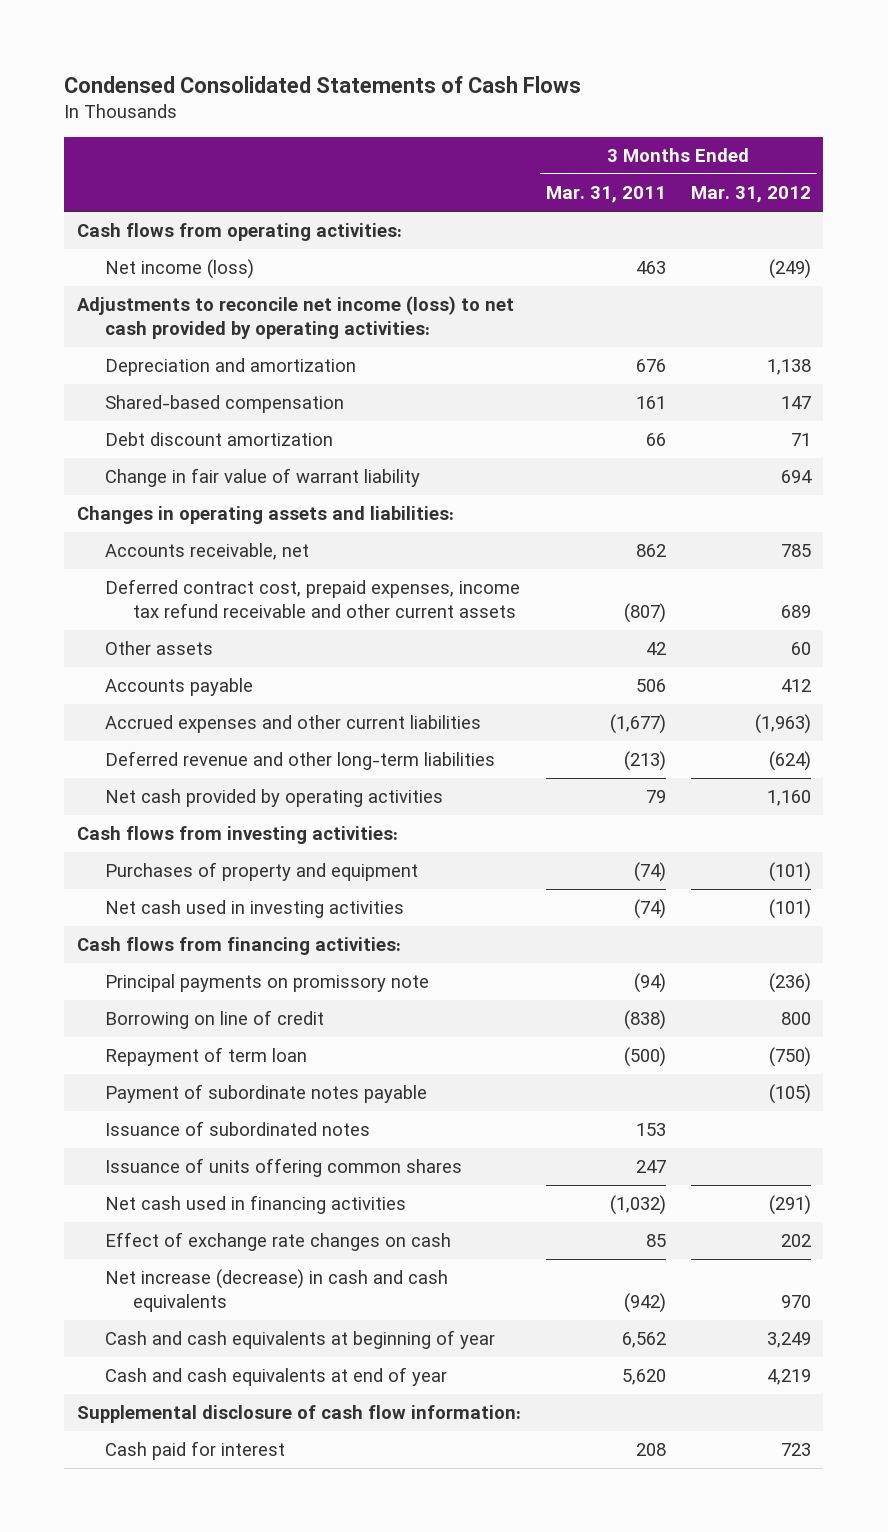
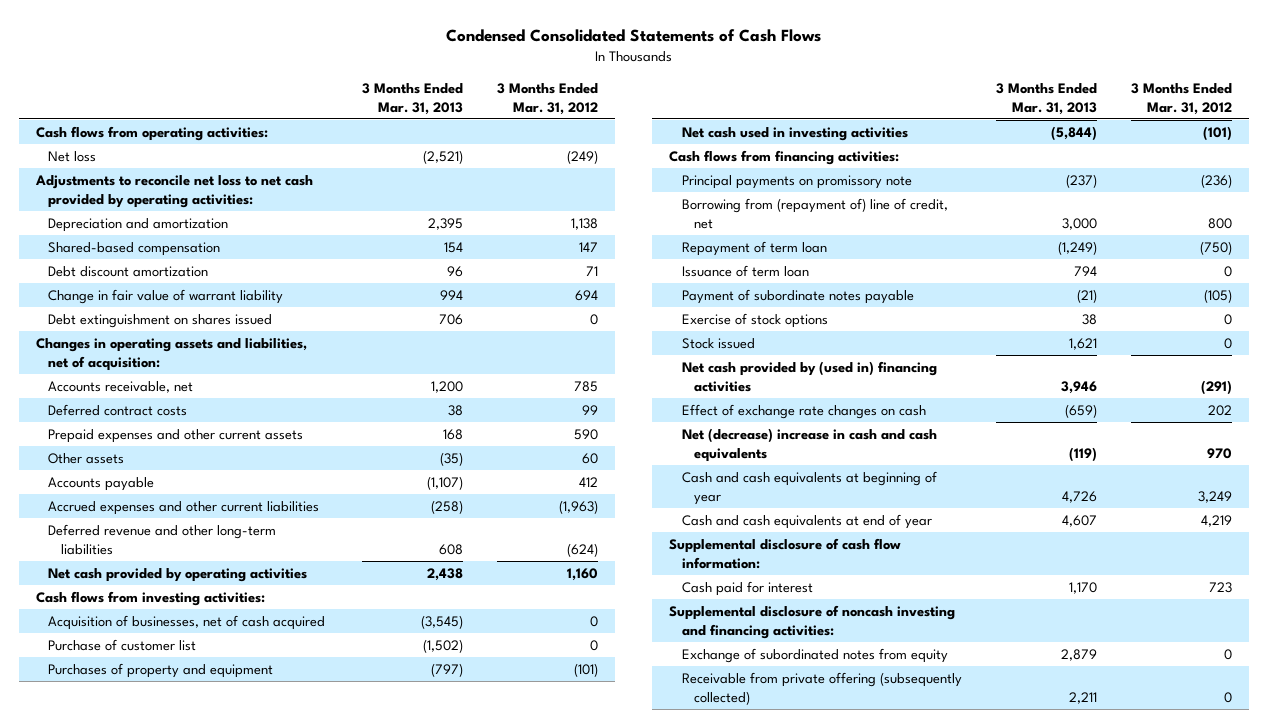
- | 3 Months Ended Mar. 31, 2011 | 3 Months Ended Mar. 31, 2012
+ | 3 Months Ended Mar. 31, 2013 | 3 Months Ended Mar. 31, 2012
- Net income (loss) | 463 | (249)
- Adjustments to reconcile net income (loss) to net cash provided by operating activities:
+ Net loss | (2,521) | (249)
+ Adjustments to reconcile net loss to net cash provided by operating activities:
- Changes in operating assets and liabilities:
+ Debt extinguishment on shares issued | 706 | 0
+ Changes in operating assets and liabilities, net of acquisition:
- Deferred contract cost, prepaid expenses, income tax refund receivable and other current assets | (807) | 689
+ Deferred contract costs | 38 | 99
+ Prepaid expenses and other current assets | 168 | 590
+ Acquisition of businesses, net of cash acquired | (3,545) | 0
+ Purchase of customer list | (1,502) | 0
- Borrowing on line of credit | (838) | 800
+ Borrowing from (repayment of) line of credit, net | 3,000 | 800
+ Issuance of term loan | 794 | 0
- Issuance of subordinated notes | 153 |
- Issuance of units offering common shares | 247 |
- Net cash used in financing activities | (1,032) | (291)
+ Exercise of stock options | 38 | 0
+ Stock issued | 1,621 | 0
+ Net cash provided by (used in) financing activities | 3,946 | (291)
- Net increase (decrease) in cash and cash equivalents | (942) | 970
+ Net (decrease) increase in cash and cash equivalents | (119) | 970
+ Supplemental disclosure of noncash investing and financing activities:
+ Exchange of subordinated notes from equity | 2,879 | 0
+ Receivable from private offering (subsequently collected) | 2,211 | 0

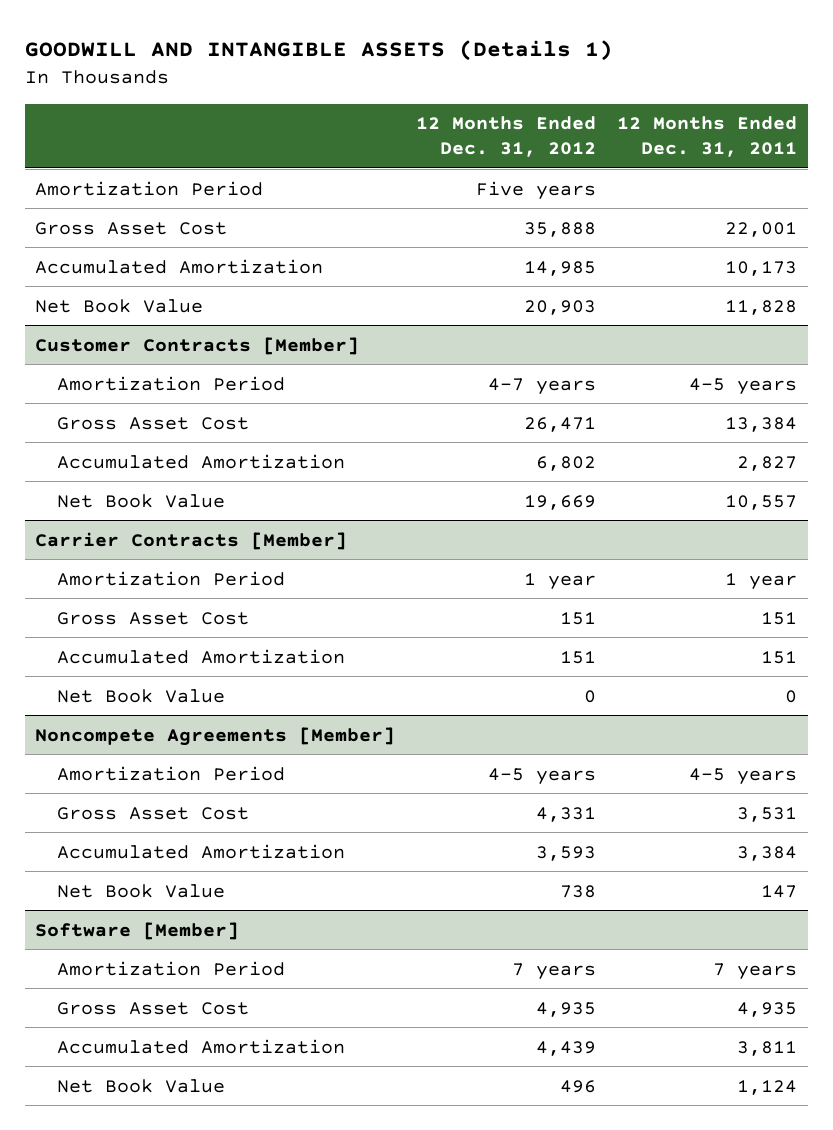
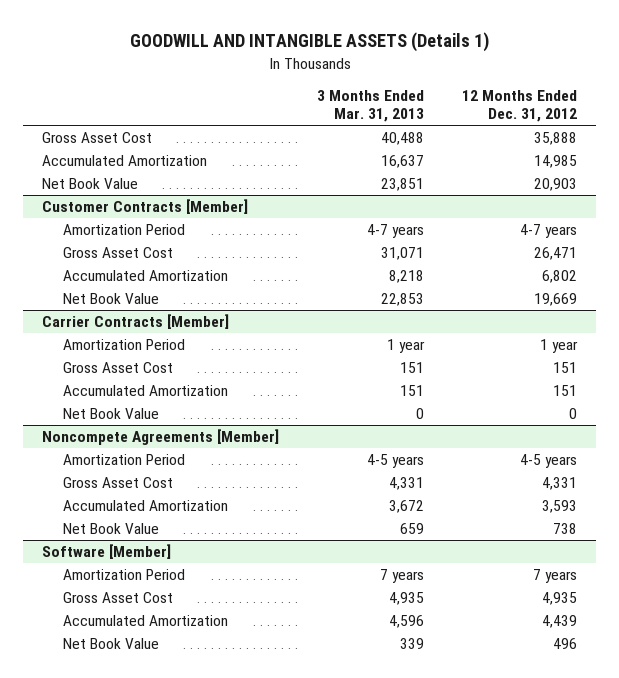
- | 12 Months Ended Dec. 31, 2012 | 12 Months Ended Dec. 31, 2011
+ | 3 Months Ended Mar. 31, 2013 | 12 Months Ended Dec. 31, 2012
- Amortization Period | Five years |

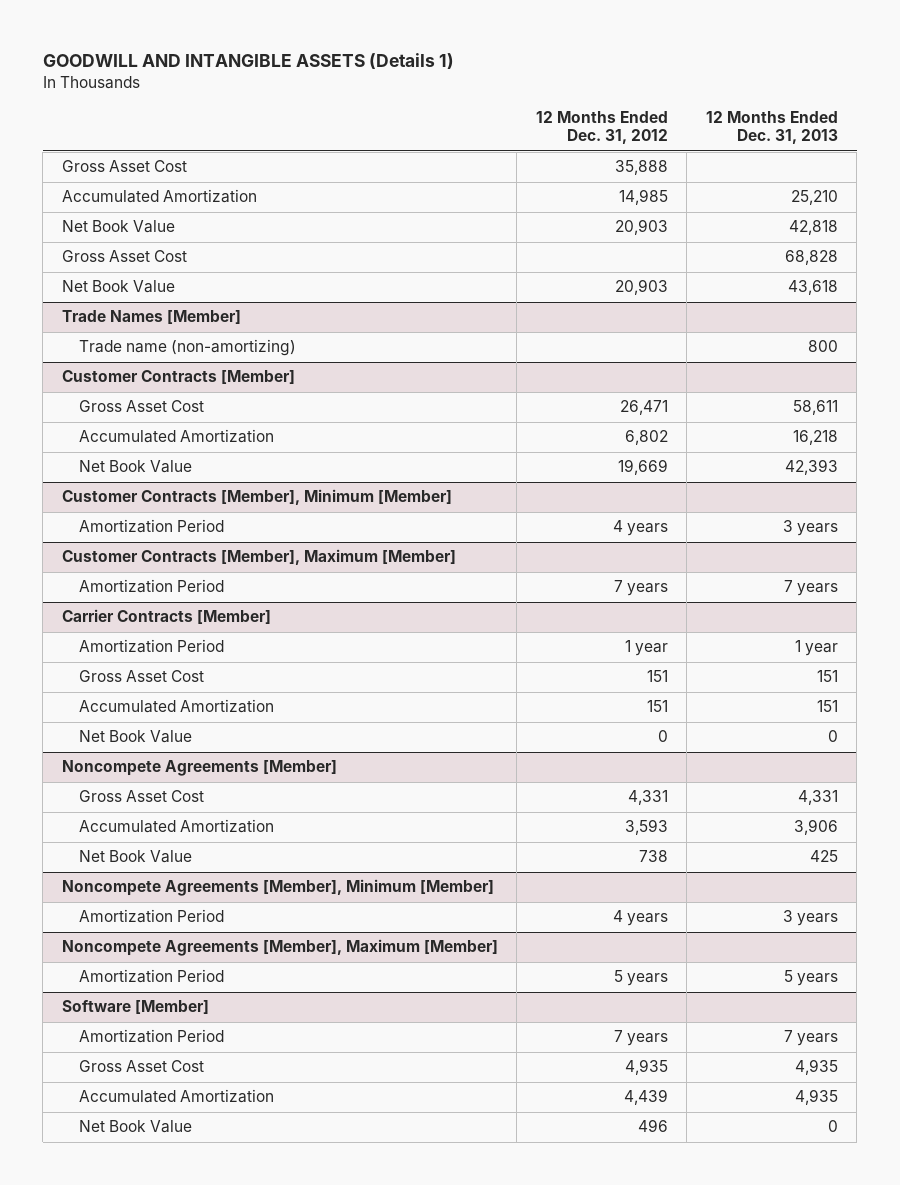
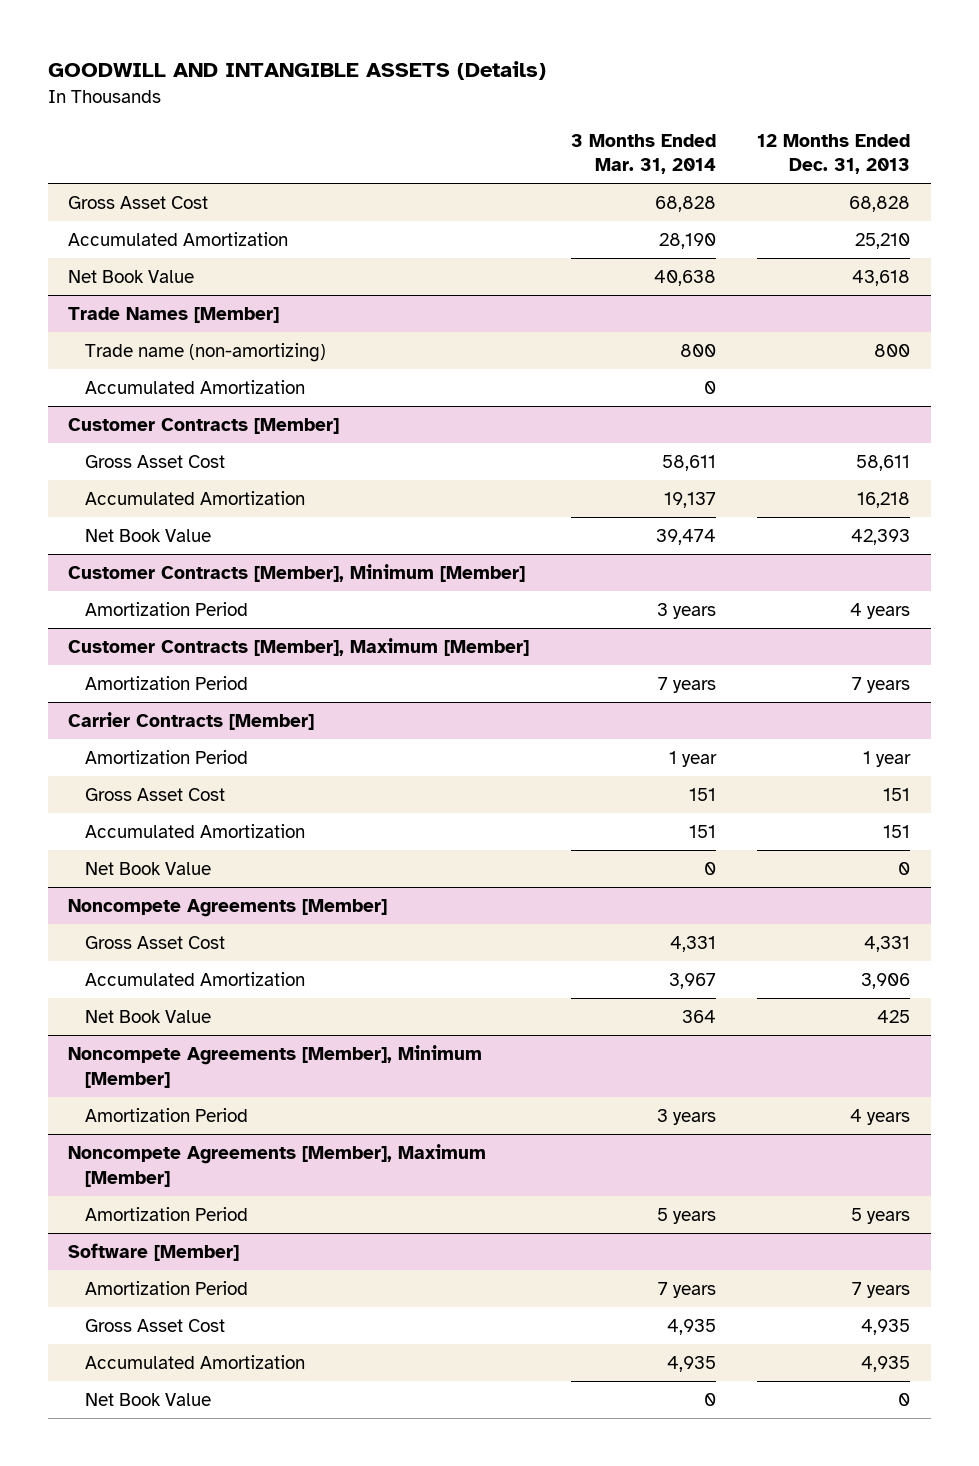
- GOODWILL AND INTANGIBLE ASSETS (Details 1)
+ GOODWILL AND INTANGIBLE ASSETS (Details)
- | 12 Months Ended Dec. 31, 2012 | 12 Months Ended Dec. 31, 2013
+ | 3 Months Ended Mar. 31, 2014 | 12 Months Ended Dec. 31, 2013
- Gross Asset Cost | 35,888 |
- Net Book Value | 20,903 | 42,818
moved down: Accumulated Amortization | 28,190 | 25,210
@ Trade Names [Member]
+ Accumulated Amortization | 0 |
@ Customer Contracts [Member], Minimum [Member]
- Amortization Period | 4 years | 3 years
+ Amortization Period | 3 years | 4 years
@ Noncompete Agreements [Member], Minimum [Member]
- Amortization Period | 4 years | 3 years
+ Amortization Period | 3 years | 4 years

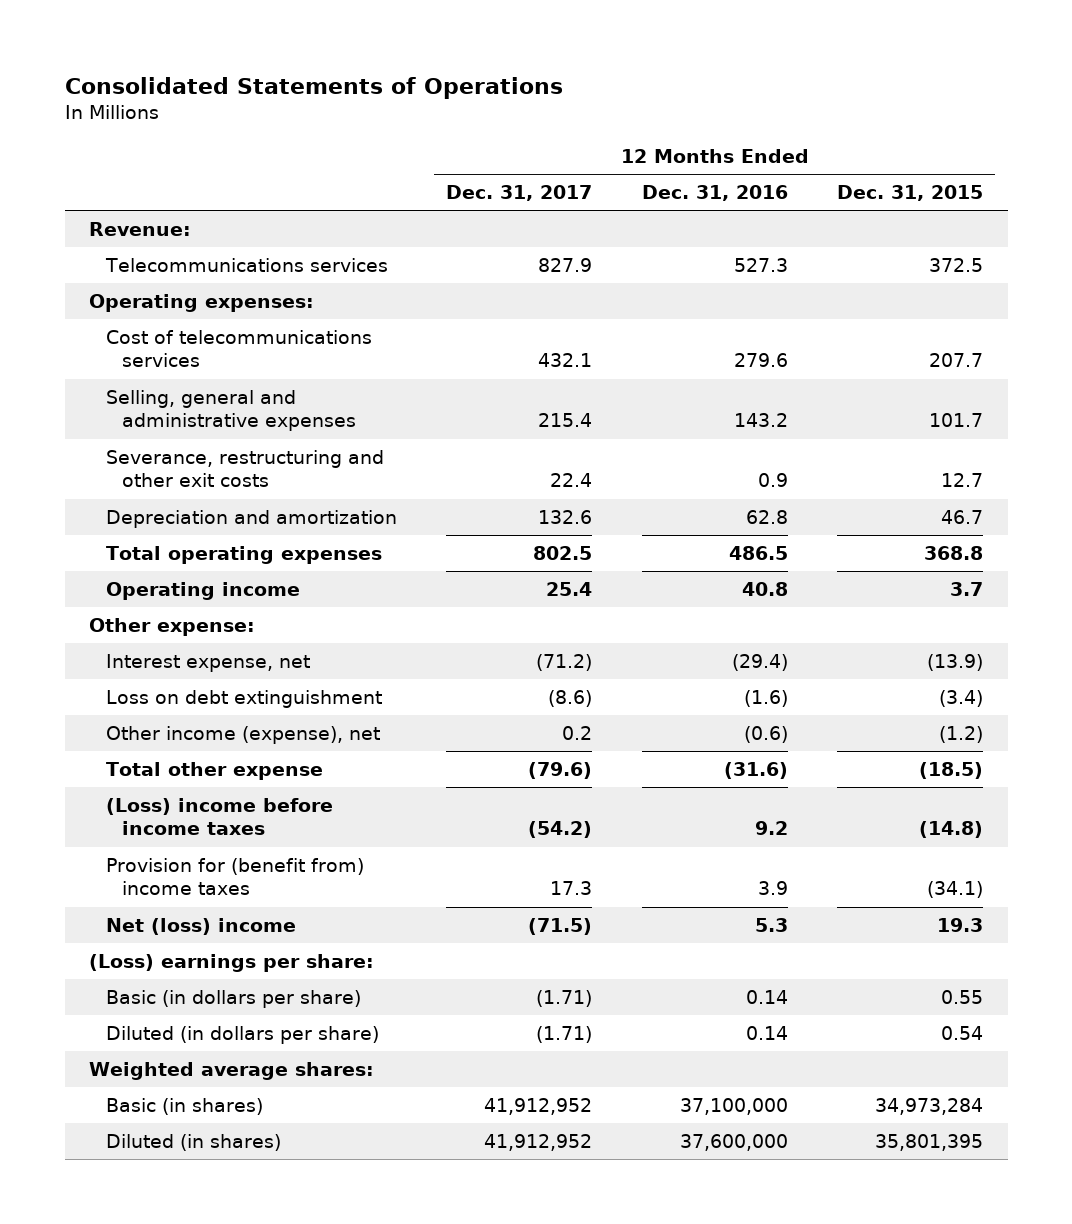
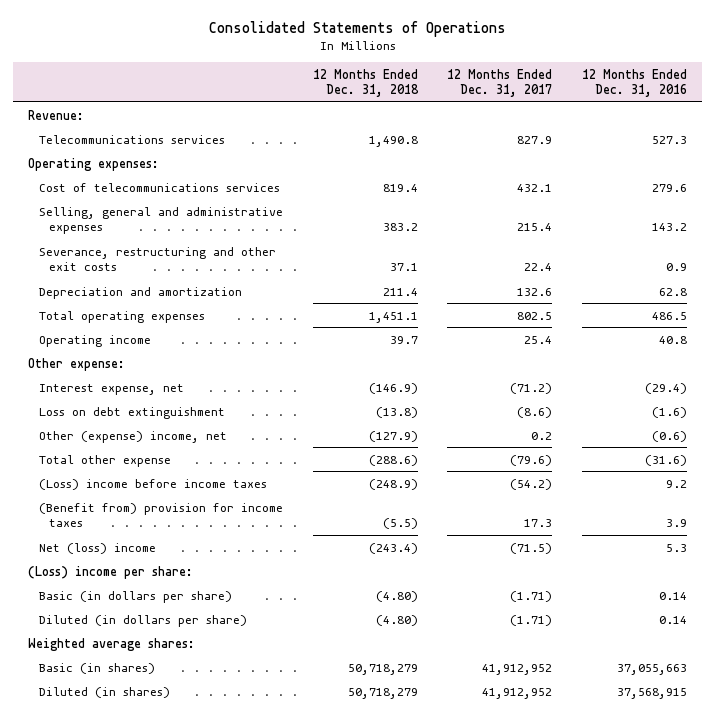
- | 12 Months Ended Dec. 31, 2017 | 12 Months Ended Dec. 31, 2016 | 12 Months Ended Dec. 31, 2015
+ | 12 Months Ended Dec. 31, 2018 | 12 Months Ended Dec. 31, 2017 | 12 Months Ended Dec. 31, 2016
- Other income (expense), net | 0.2 | (0.6) | (1.2)
+ Other (expense) income, net | (127.9) | 0.2 | (0.6)
- Provision for (benefit from) income taxes | 17.3 | 3.9 | (34.1)
+ (Benefit from) provision for income taxes | (5.5) | 17.3 | 3.9
- (Loss) earnings per share:
+ (Loss) income per share:
- Basic (in shares) | 41,912,952 | 37,100,000 | 34,973,284
- Diluted (in shares) | 41,912,952 | 37,600,000 | 35,801,395
+ Basic (in shares) | 50,718,279 | 41,912,952 | 37,055,663
+ Diluted (in shares) | 50,718,279 | 41,912,952 | 37,568,915

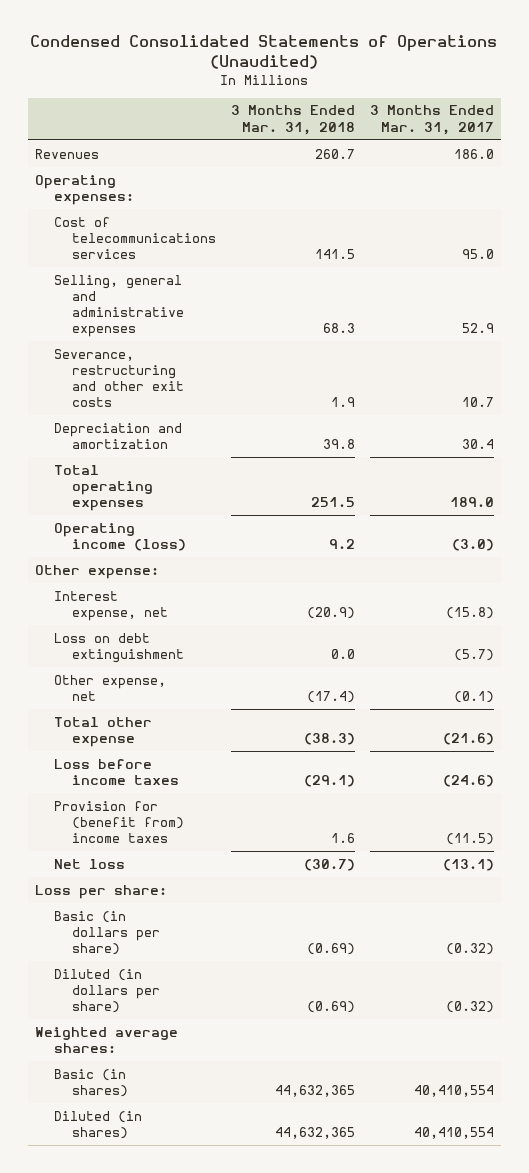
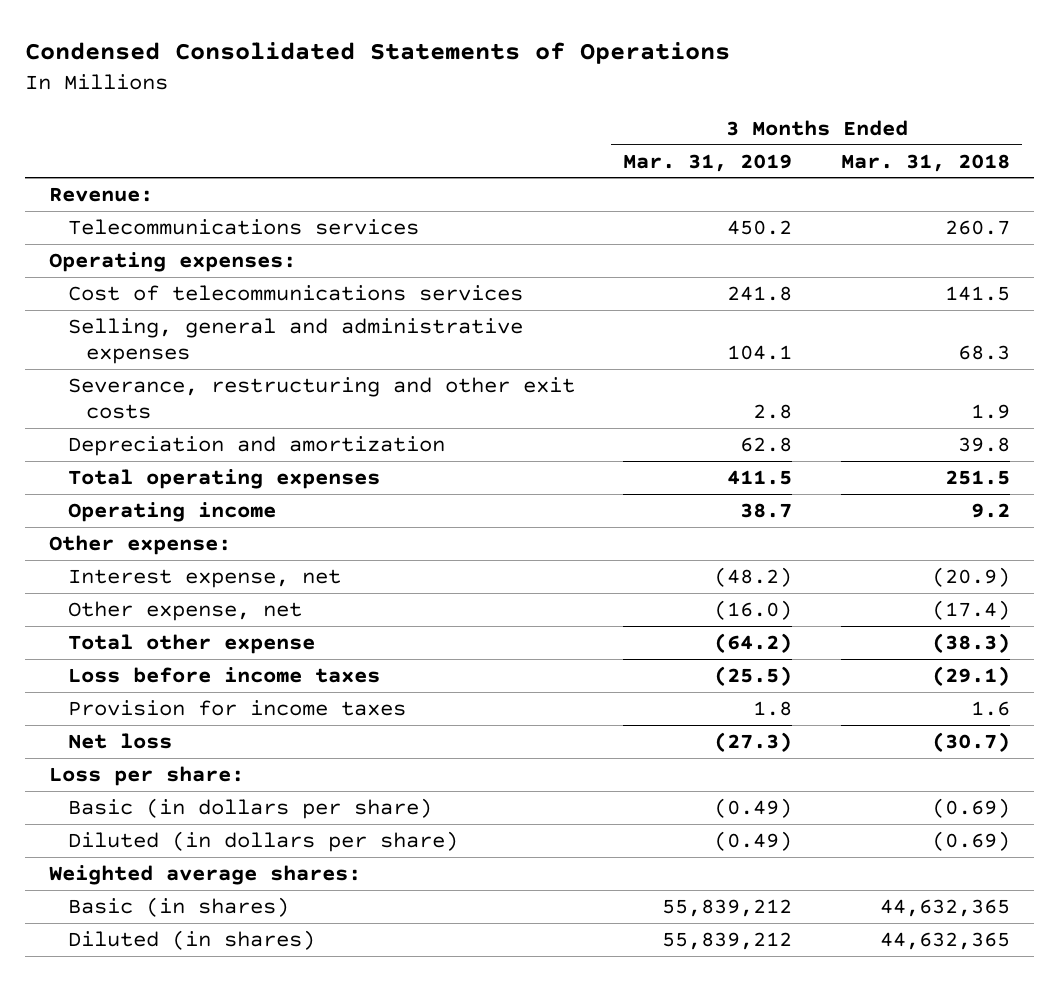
- Condensed Consolidated Statements of Operations (Unaudited)
+ Condensed Consolidated Statements of Operations
- | 3 Months Ended Mar. 31, 2018 | 3 Months Ended Mar. 31, 2017
+ | 3 Months Ended Mar. 31, 2019 | 3 Months Ended Mar. 31, 2018
- Revenues | 260.7 | 186.0
+ Revenue:
+ Telecommunications services | 450.2 | 260.7
- Operating income (loss) | 9.2 | (3.0)
+ Operating income | 38.7 | 9.2
- Loss on debt extinguishment | 0.0 | (5.7)
- Provision for (benefit from) income taxes | 1.6 | (11.5)
+ Provision for income taxes | 1.8 | 1.6

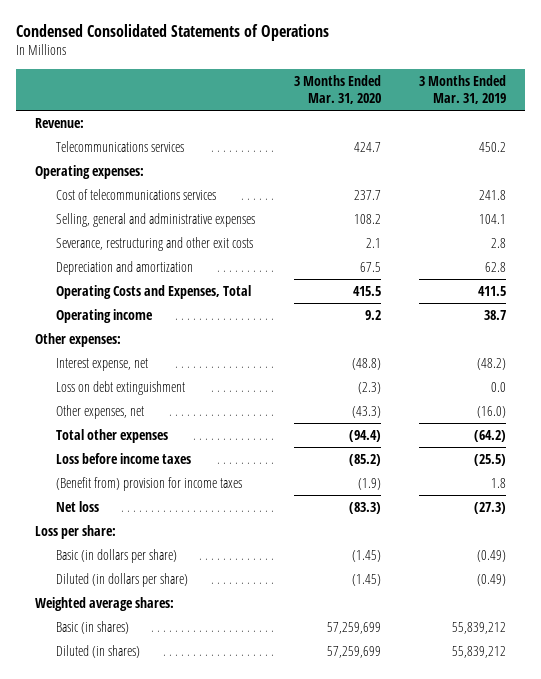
- | 3 Months Ended Mar. 31, 2019 | 3 Months Ended Mar. 31, 2018
+ | 3 Months Ended Mar. 31, 2020 | 3 Months Ended Mar. 31, 2019
- Total operating expenses | 411.5 | 251.5
+ Operating Costs and Expenses, Total | 415.5 | 411.5
- Other expense:
+ Other expenses:
- Other expense, net | (16.0) | (17.4)
- Total other expense | (64.2) | (38.3)
+ Loss on debt extinguishment | (2.3) | 0.0
+ Other expenses, net | (43.3) | (16.0)
+ Total other expenses | (94.4) | (64.2)
- Provision for income taxes | 1.8 | 1.6
+ (Benefit from) provision for income taxes | (1.9) | 1.8

